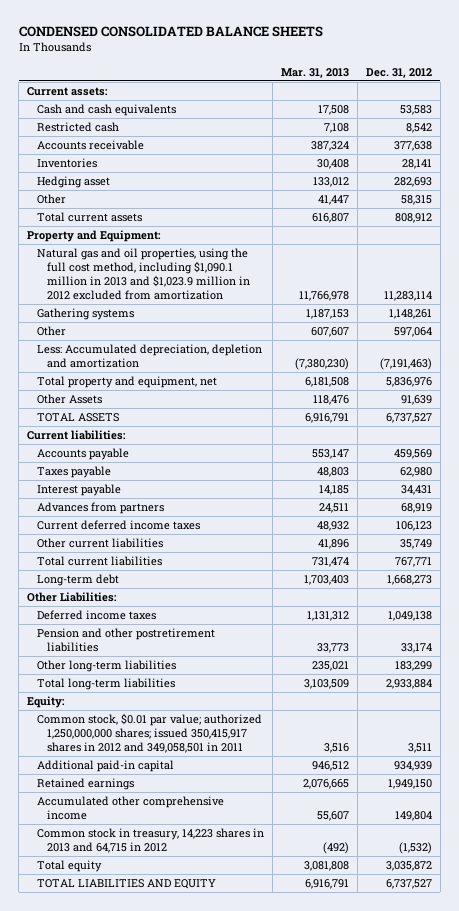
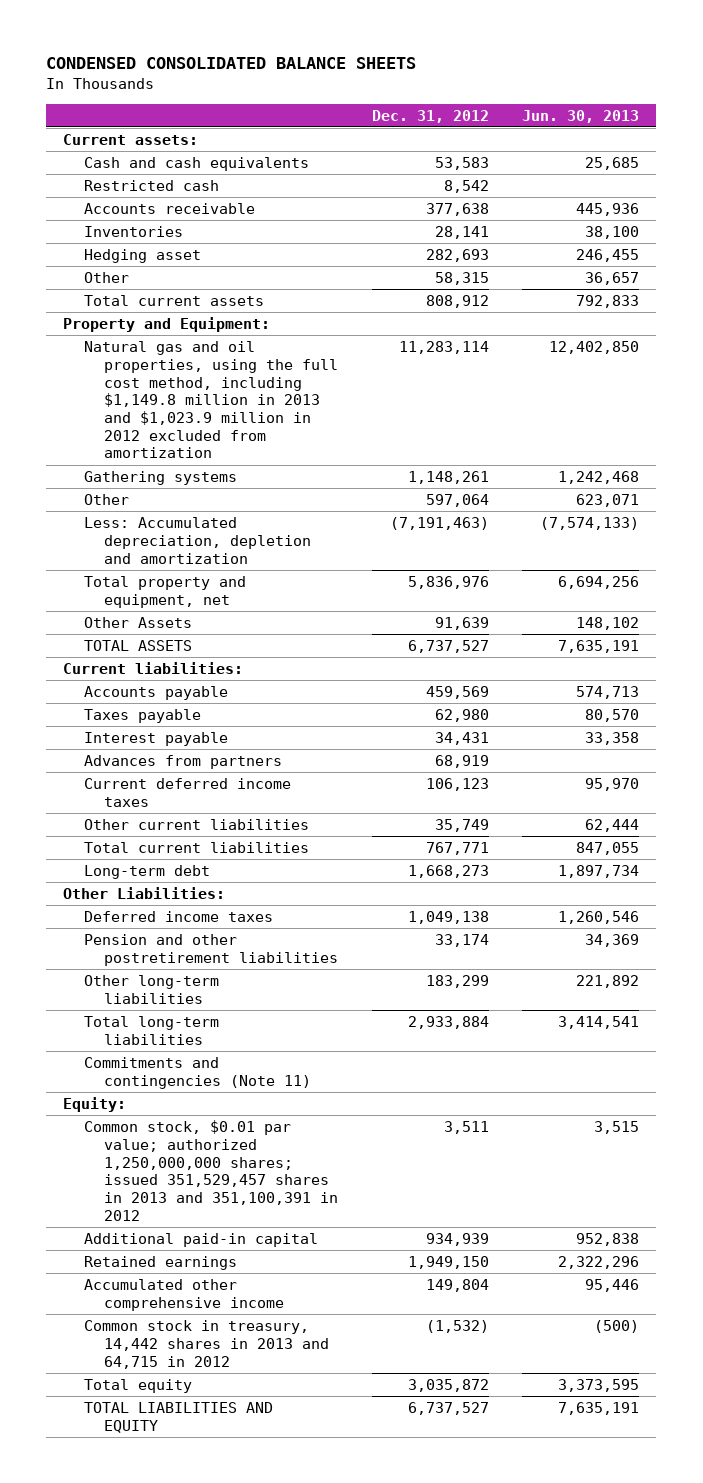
- | Mar. 31, 2013 | Dec. 31, 2012
+ | Dec. 31, 2012 | Jun. 30, 2013
- Natural gas and oil properties, using the full cost method, including $1,090.1 million in 2013 and $1,023.9 million in 2012 excluded from amortization | 11,766,978 | 11,283,114
+ Natural gas and oil properties, using the full cost method, including $1,149.8 million in 2013 and $1,023.9 million in 2012 excluded from amortization | 11,283,114 | 12,402,850
+ Commitments and contingencies (Note 11)
- Common stock, $0.01 par value; authorized 1,250,000,000 shares; issued 350,415,917 shares in 2012 and 349,058,501 in 2011 | 3,516 | 3,511
+ Common stock, $0.01 par value; authorized 1,250,000,000 shares; issued 351,529,457 shares in 2013 and 351,100,391 in 2012 | 3,511 | 3,515
- Common stock in treasury, 14,223 shares in 2013 and 64,715 in 2012 | (492) | (1,532)
+ Common stock in treasury, 14,442 shares in 2013 and 64,715 in 2012 | (1,532) | (500)

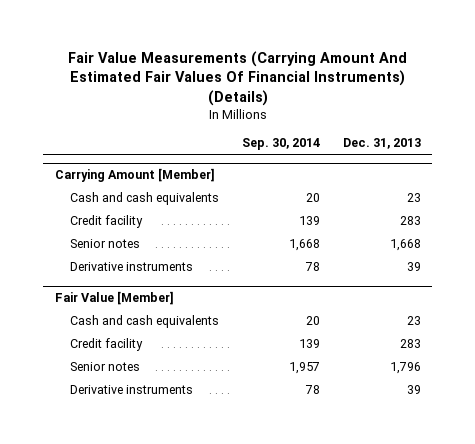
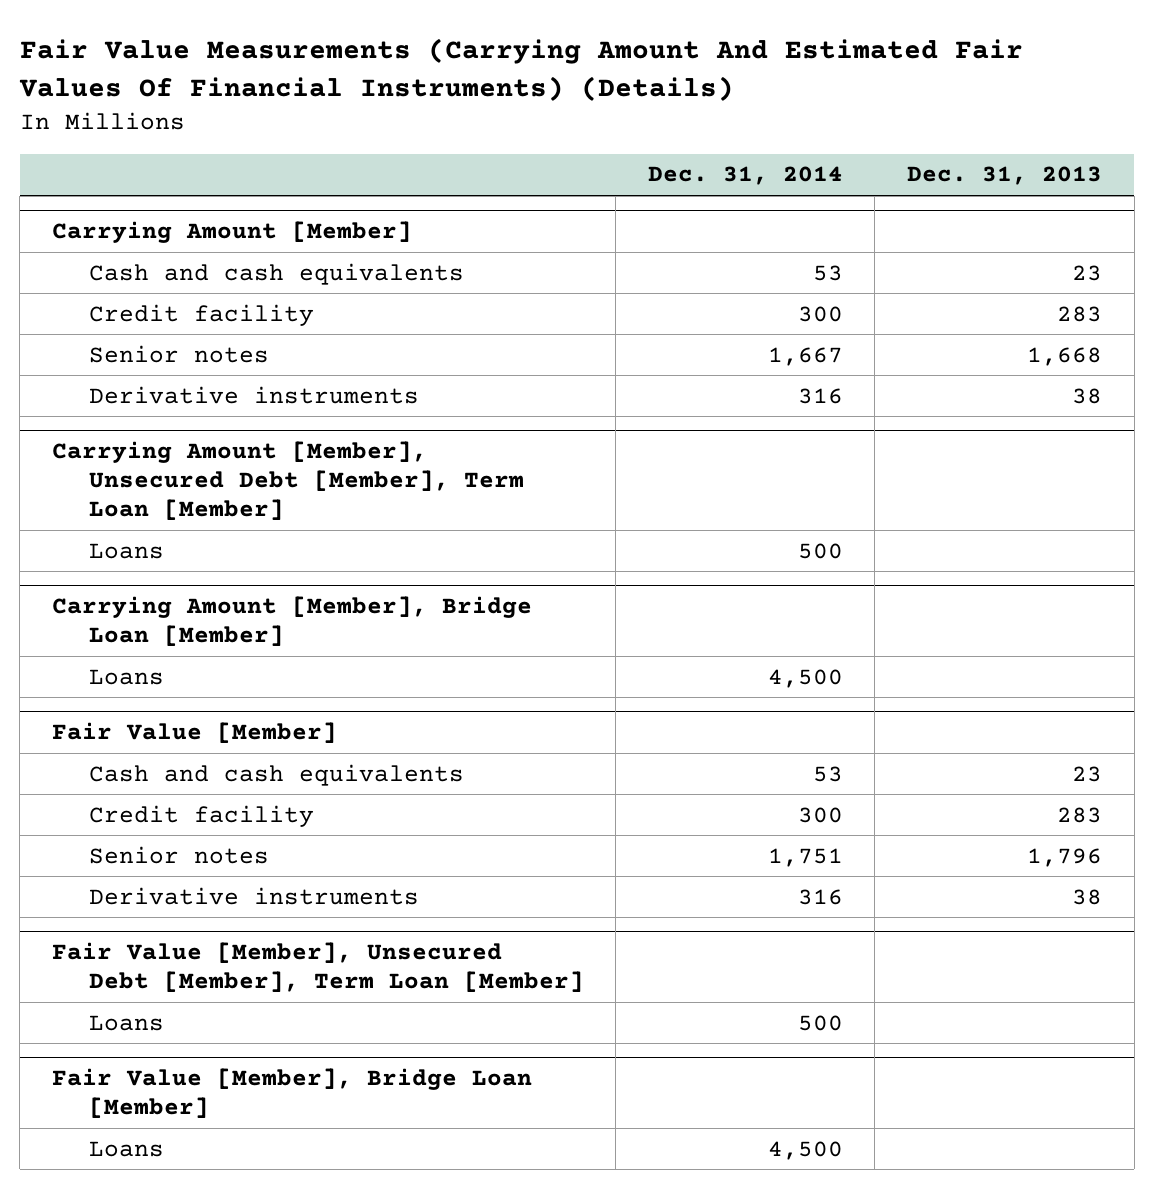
- | Sep. 30, 2014 | Dec. 31, 2013
+ | Dec. 31, 2014 | Dec. 31, 2013
@ Carrying Amount [Member]
- Derivative instruments | 78 | 39
+ Derivative instruments | 316 | 38
+ Carrying Amount [Member], Unsecured Debt [Member], Term Loan [Member]
+ Loans | 500 |
+ Carrying Amount [Member], Bridge Loan [Member]
+ Loans | 4,500 |
@ Fair Value [Member]
- Derivative instruments | 78 | 39
+ Derivative instruments | 316 | 38
+ Fair Value [Member], Unsecured Debt [Member], Term Loan [Member]
+ Loans | 500 |
+ Fair Value [Member], Bridge Loan [Member]
+ Loans | 4,500 |

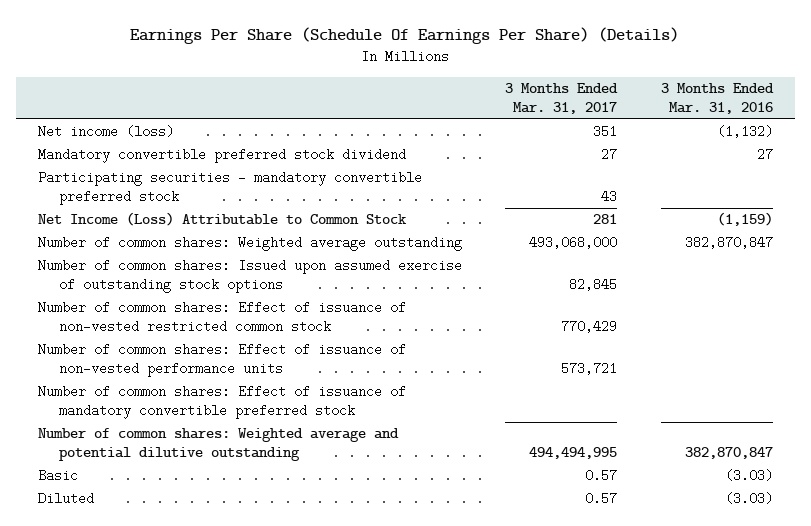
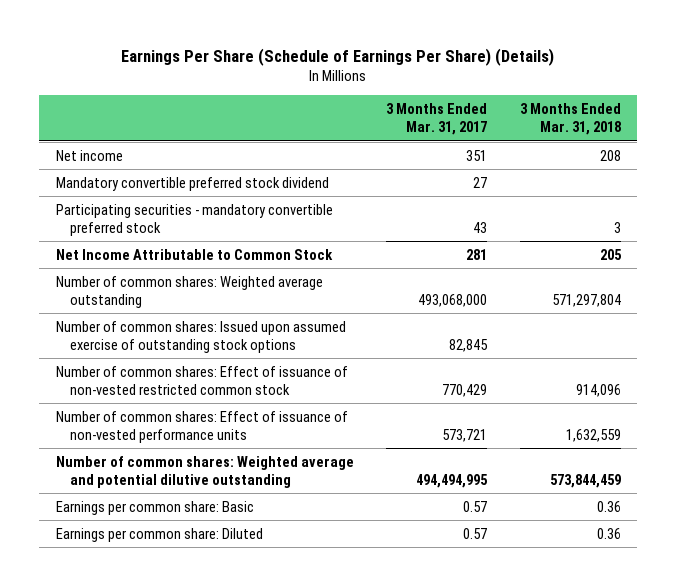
- Earnings Per Share (Schedule Of Earnings Per Share) (Details)
+ Earnings Per Share (Schedule of Earnings Per Share) (Details)
- | 3 Months Ended Mar. 31, 2017 | 3 Months Ended Mar. 31, 2016
+ | 3 Months Ended Mar. 31, 2017 | 3 Months Ended Mar. 31, 2018
- Net income (loss) | 351 | (1,132)
+ Net income | 351 | 208
- Net Income (Loss) Attributable to Common Stock | 281 | (1,159)
+ Net Income Attributable to Common Stock | 281 | 205
- Number of common shares: Effect of issuance of mandatory convertible preferred stock
- Basic | 0.57 | (3.03)
- Diluted | 0.57 | (3.03)
+ Earnings per common share: Basic | 0.57 | 0.36
+ Earnings per common share: Diluted | 0.57 | 0.36

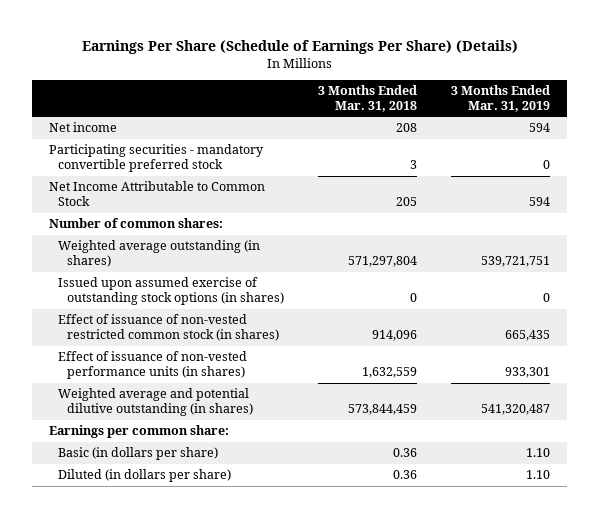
- | 3 Months Ended Mar. 31, 2017 | 3 Months Ended Mar. 31, 2018
+ | 3 Months Ended Mar. 31, 2018 | 3 Months Ended Mar. 31, 2019
- Mandatory convertible preferred stock dividend | 27 |
- Number of common shares: Weighted average outstanding | 493,068,000 | 571,297,804
- Number of common shares: Issued upon assumed exercise of outstanding stock options | 82,845 |
- Number of common shares: Effect of issuance of non-vested restricted common stock | 770,429 | 914,096
- Number of common shares: Effect of issuance of non-vested performance units | 573,721 | 1,632,559
- Number of common shares: Weighted average and potential dilutive outstanding | 494,494,995 | 573,844,459
- Earnings per common share: Basic | 0.57 | 0.36
- Earnings per common share: Diluted | 0.57 | 0.36
+ Number of common shares:
+ Weighted average outstanding (in shares) | 571,297,804 | 539,721,751
+ Issued upon assumed exercise of outstanding stock options (in shares) | 0 | 0
+ Effect of issuance of non-vested restricted common stock (in shares) | 914,096 | 665,435
+ Effect of issuance of non-vested performance units (in shares) | 1,632,559 | 933,301
+ Weighted average and potential dilutive outstanding (in shares) | 573,844,459 | 541,320,487
+ Earnings per common share:
+ Basic (in dollars per share) | 0.36 | 1.10
+ Diluted (in dollars per share) | 0.36 | 1.10

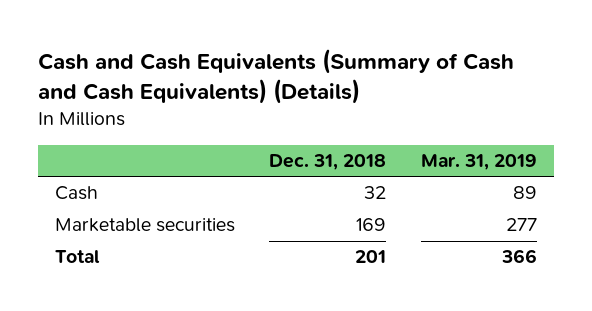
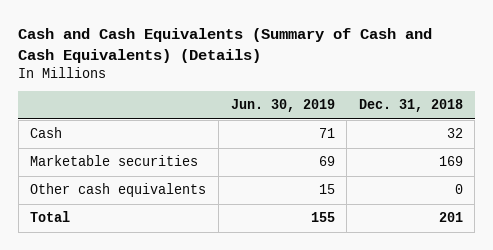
- | Dec. 31, 2018 | Mar. 31, 2019
+ | Jun. 30, 2019 | Dec. 31, 2018
+ Other cash equivalents | 15 | 0

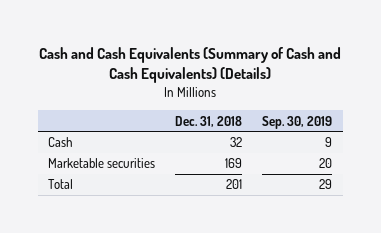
- | Jun. 30, 2019 | Dec. 31, 2018
+ | Dec. 31, 2018 | Sep. 30, 2019
- Other cash equivalents | 15 | 0

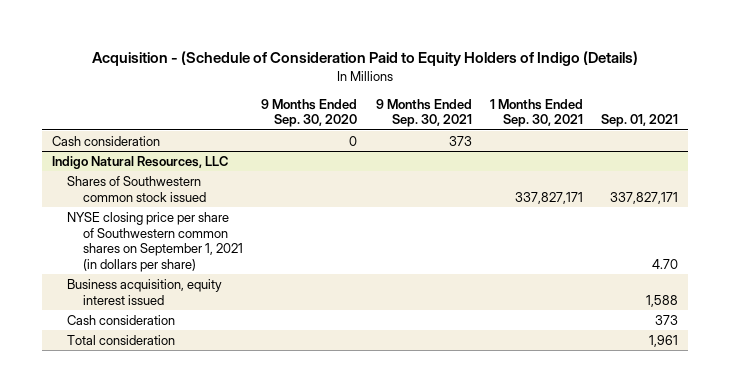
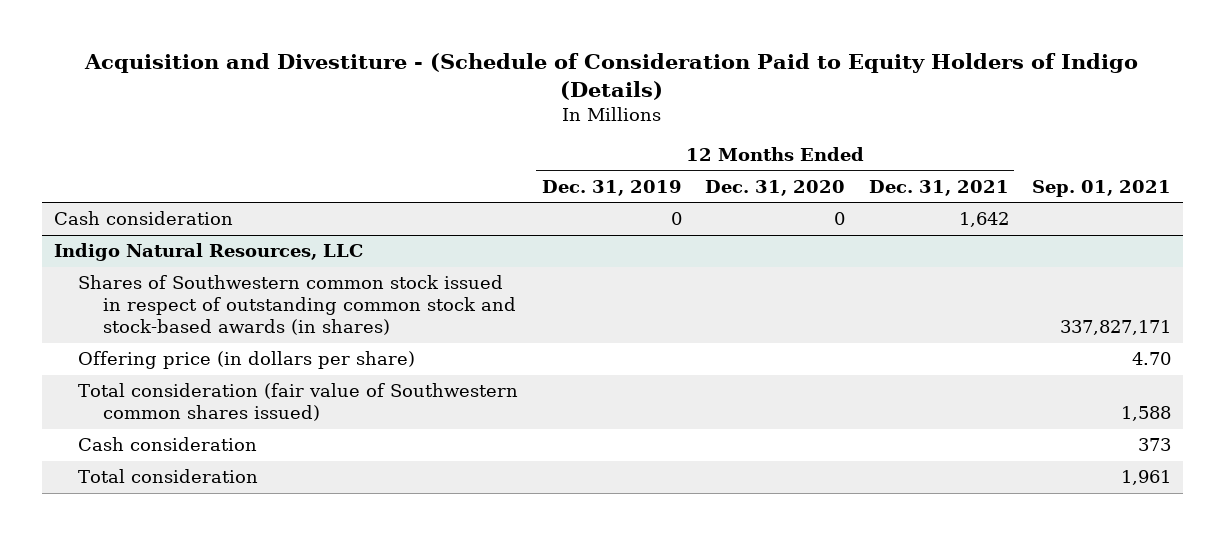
- Acquisition - (Schedule of Consideration Paid to Equity Holders of Indigo (Details)
+ Acquisition and Divestiture - (Schedule of Consideration Paid to Equity Holders of Indigo (Details)
- | 9 Months Ended Sep. 30, 2020 | 9 Months Ended Sep. 30, 2021 | 1 Months Ended Sep. 30, 2021 | Sep. 01, 2021
+ | 12 Months Ended Dec. 31, 2019 | 12 Months Ended Dec. 31, 2020 | 12 Months Ended Dec. 31, 2021 | Sep. 01, 2021
@ Indigo Natural Resources, LLC
- Shares of Southwestern common stock issued | | | 337,827,171 | 337,827,171
- NYSE closing price per share of Southwestern common shares on September 1, 2021 (in dollars per share) | | | | 4.70
- Business acquisition, equity interest issued | | | | 1,588
+ Shares of Southwestern common stock issued in respect of outstanding common stock and stock-based awards (in shares) | | | | 337,827,171
+ Offering price (in dollars per share) | | | | 4.70
+ Total consideration (fair value of Southwestern common shares issued) | | | | 1,588

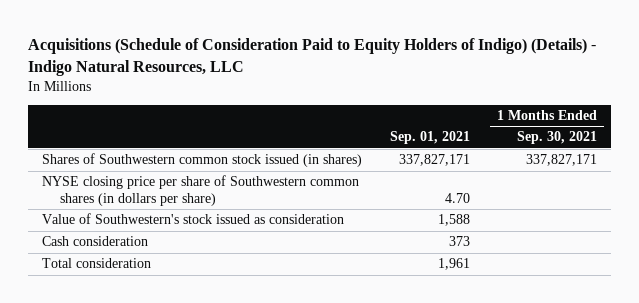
- Acquisition and Divestiture - (Schedule of Consideration Paid to Equity Holders of Indigo (Details)
+ Acquisitions (Schedule of Consideration Paid to Equity Holders of Indigo) (Details) - Indigo Natural Resources, LLC
- | 12 Months Ended Dec. 31, 2019 | 12 Months Ended Dec. 31, 2020 | 12 Months Ended Dec. 31, 2021 | Sep. 01, 2021
+ | Sep. 01, 2021 | 1 Months Ended Sep. 30, 2021
- Cash consideration | 0 | 0 | 1,642 |
- Indigo Natural Resources, LLC
- Shares of Southwestern common stock issued in respect of outstanding common stock and stock-based awards (in shares) | | | | 337,827,171
- Offering price (in dollars per share) | | | | 4.70
- Total consideration (fair value of Southwestern common shares issued) | | | | 1,588
+ Shares of Southwestern common stock issued (in shares) | 337,827,171 | 337,827,171
+ NYSE closing price per share of Southwestern common shares (in dollars per share) | 4.70 |
+ Value of Southwestern's stock issued as consideration | 1,588 |

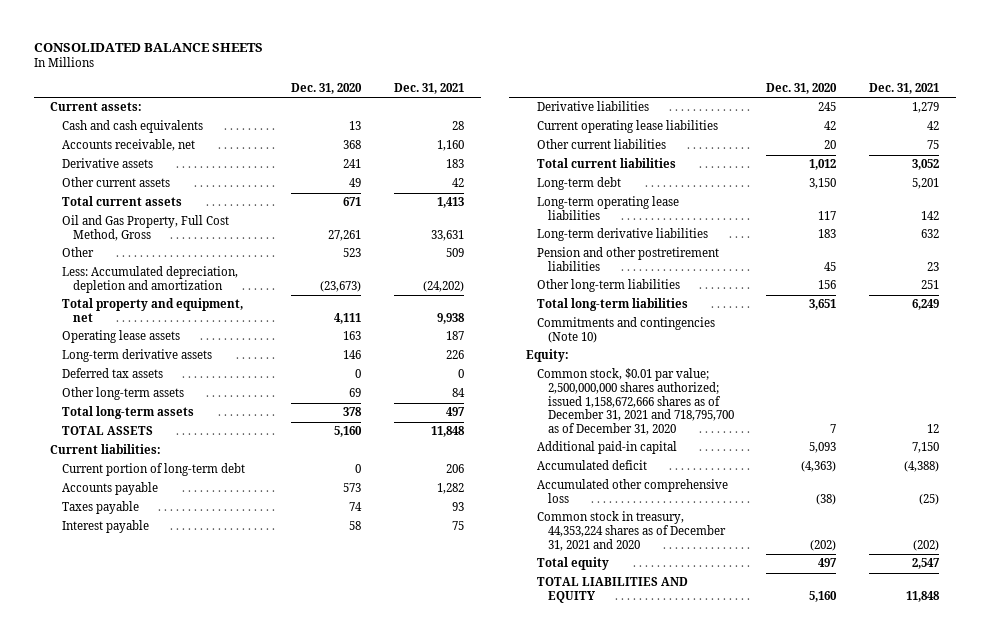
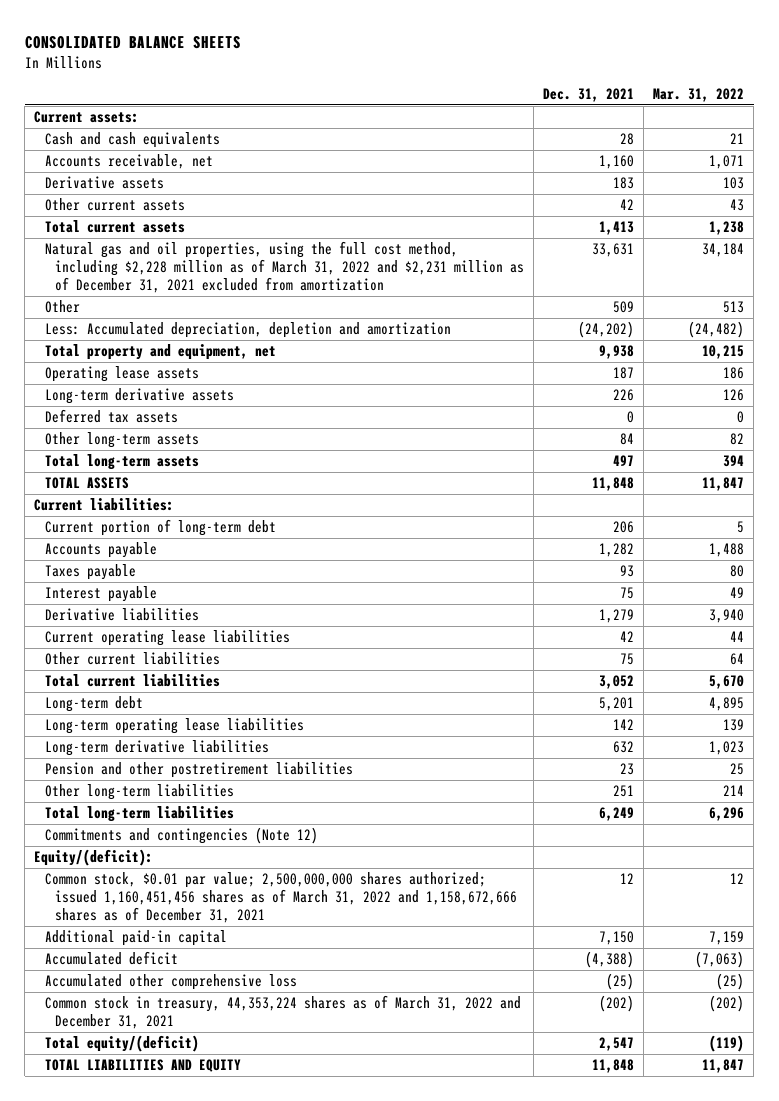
- | Dec. 31, 2020 | Dec. 31, 2021
+ | Dec. 31, 2021 | Mar. 31, 2022
- Oil and Gas Property, Full Cost Method, Gross | 27,261 | 33,631
+ Natural gas and oil properties, using the full cost method, including $2,228 million as of March 31, 2022 and $2,231 million as of December 31, 2021 excluded from amortization | 33,631 | 34,184
- Commitments and contingencies (Note 10)
- Equity:
- Common stock, $0.01 par value; 2,500,000,000 shares authorized; issued 1,158,672,666 shares as of December 31, 2021 and 718,795,700 as of December 31, 2020 | 7 | 12
+ Commitments and contingencies (Note 12)
+ Equity/(deficit):
+ Common stock, $0.01 par value; 2,500,000,000 shares authorized; issued 1,160,451,456 shares as of March 31, 2022 and 1,158,672,666 shares as of December 31, 2021 | 12 | 12
- Common stock in treasury, 44,353,224 shares as of December 31, 2021 and 2020 | (202) | (202)
- Total equity | 497 | 2,547
+ Common stock in treasury, 44,353,224 shares as of March 31, 2022 and December 31, 2021 | (202) | (202)
+ Total equity/(deficit) | 2,547 | (119)

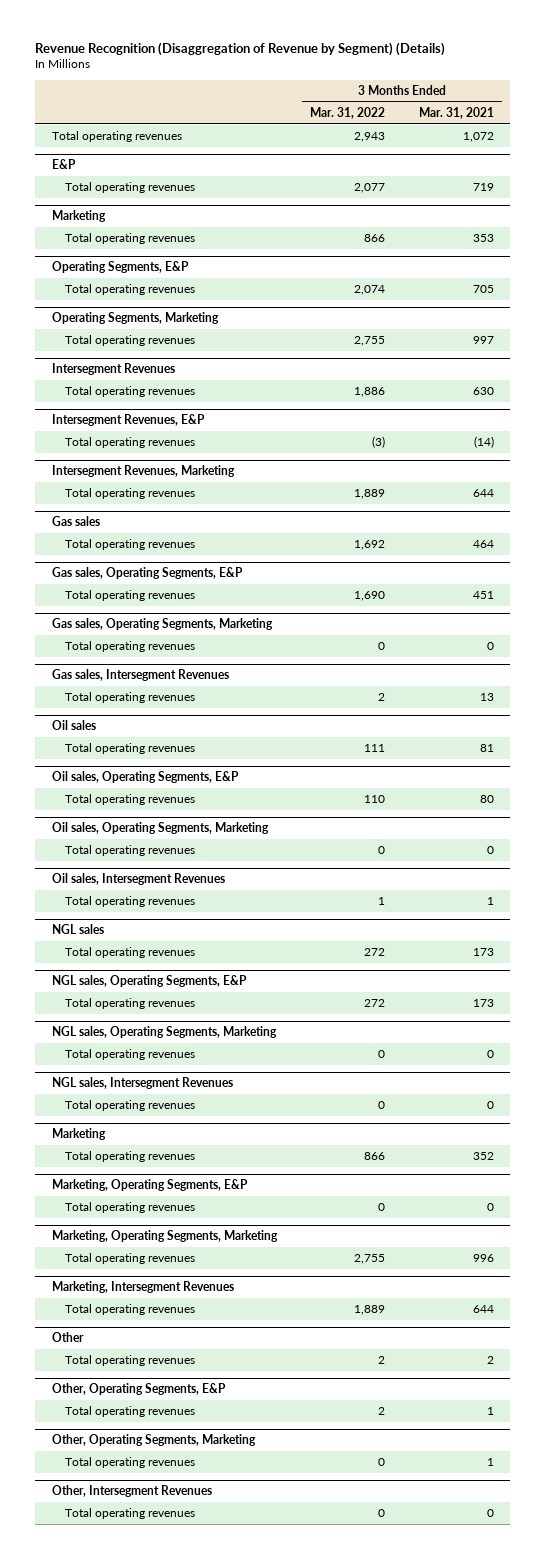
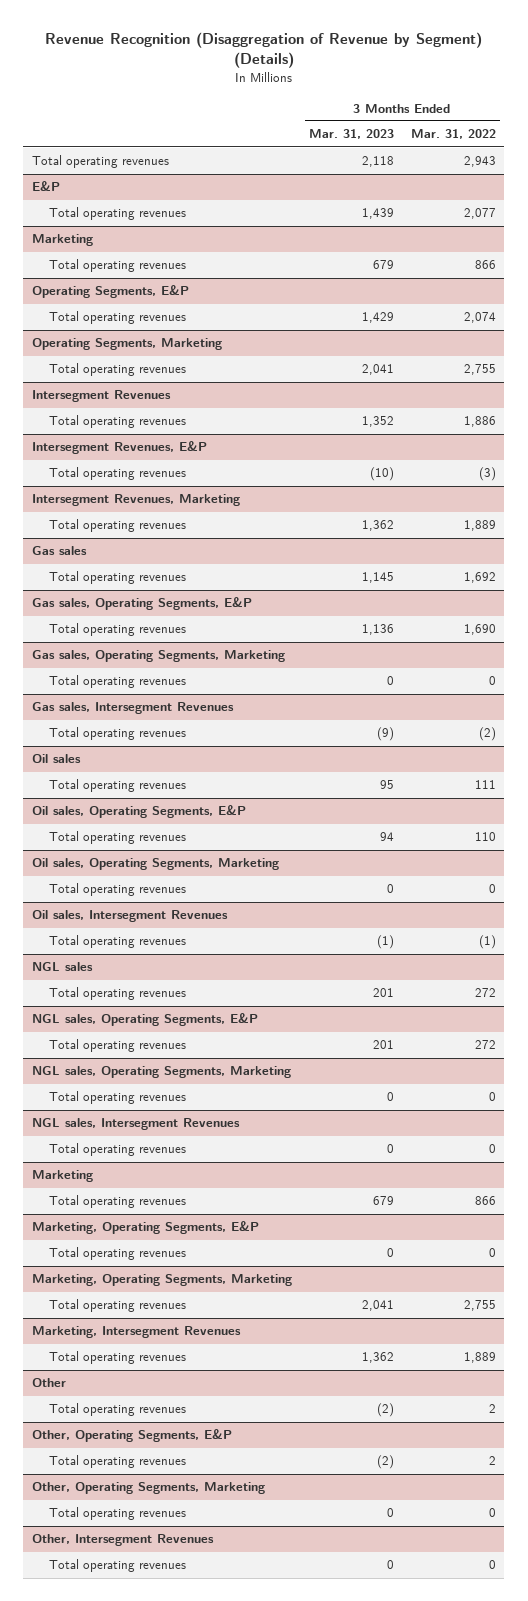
- | 3 Months Ended Mar. 31, 2022 | 3 Months Ended Mar. 31, 2021
+ | 3 Months Ended Mar. 31, 2023 | 3 Months Ended Mar. 31, 2022
@ Gas sales, Intersegment Revenues
- Total operating revenues | 2 | 13
+ Total operating revenues | (9) | (2)
@ Oil sales, Intersegment Revenues
- Total operating revenues | 1 | 1
+ Total operating revenues | (1) | (1)

